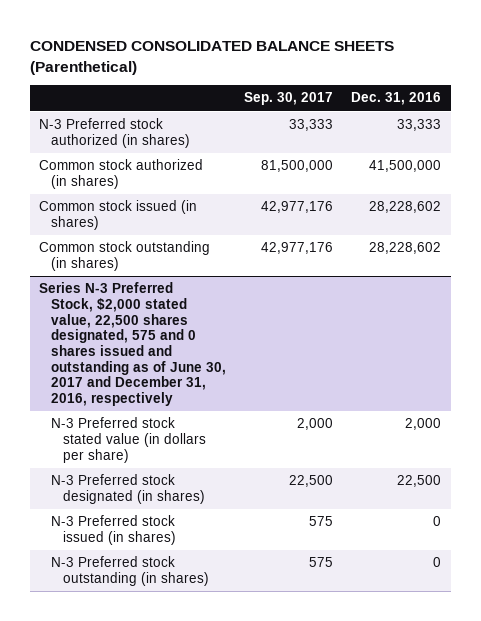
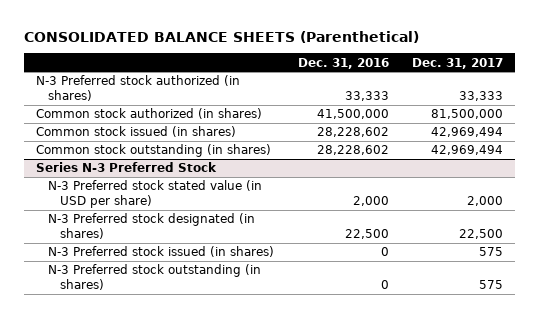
- CONDENSED CONSOLIDATED BALANCE SHEETS (Parenthetical)
+ CONSOLIDATED BALANCE SHEETS (Parenthetical)
- | Sep. 30, 2017 | Dec. 31, 2016
+ | Dec. 31, 2016 | Dec. 31, 2017
- Series N-3 Preferred Stock, $2,000 stated value, 22,500 shares designated, 575 and 0 shares issued and outstanding as of June 30, 2017 and December 31, 2016, respectively
- N-3 Preferred stock stated value (in dollars per share) | 2,000 | 2,000
+ Series N-3 Preferred Stock
+ N-3 Preferred stock stated value (in USD per share) | 2,000 | 2,000

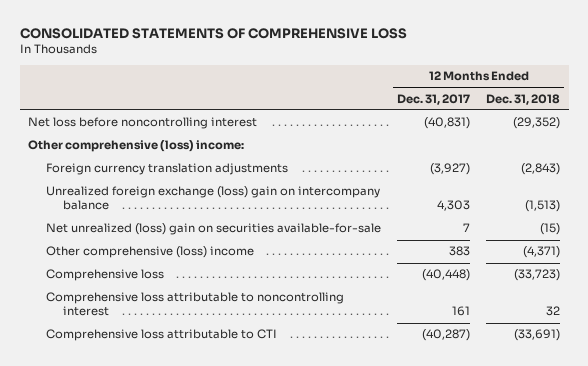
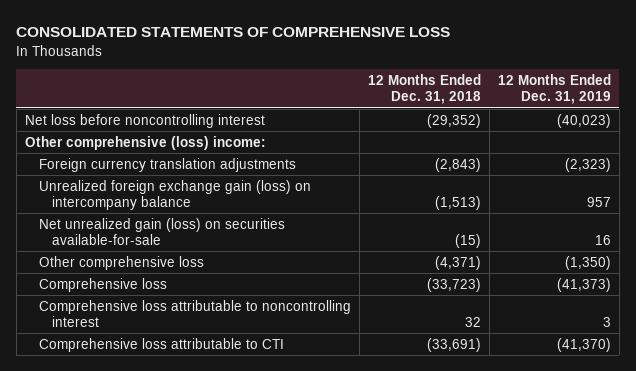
- | 12 Months Ended Dec. 31, 2017 | 12 Months Ended Dec. 31, 2018
+ | 12 Months Ended Dec. 31, 2018 | 12 Months Ended Dec. 31, 2019
- Unrealized foreign exchange (loss) gain on intercompany balance | 4,303 | (1,513)
- Net unrealized (loss) gain on securities available-for-sale | 7 | (15)
- Other comprehensive (loss) income | 383 | (4,371)
+ Unrealized foreign exchange gain (loss) on intercompany balance | (1,513) | 957
+ Net unrealized gain (loss) on securities available-for-sale | (15) | 16
+ Other comprehensive loss | (4,371) | (1,350)

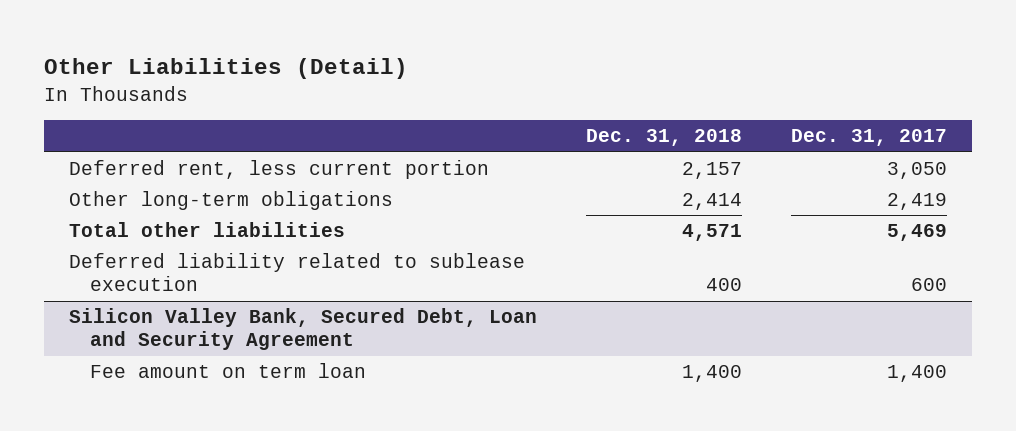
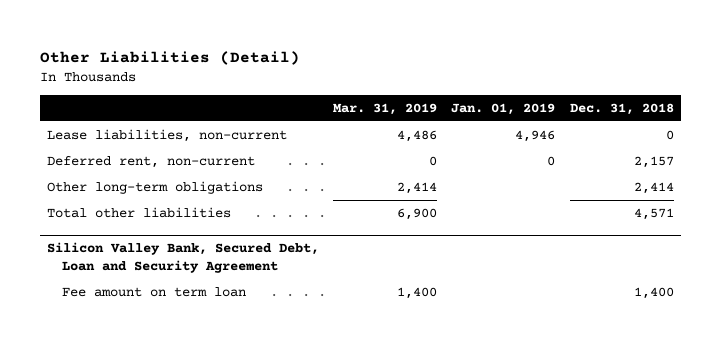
- | Dec. 31, 2018 | Dec. 31, 2017
+ | Mar. 31, 2019 | Jan. 01, 2019 | Dec. 31, 2018
- Deferred rent, less current portion | 2,157 | 3,050
+ Lease liabilities, non-current | 4,486 | 4,946 | 0
+ Deferred rent, non-current | 0 | 0 | 2,157
- Deferred liability related to sublease execution | 400 | 600

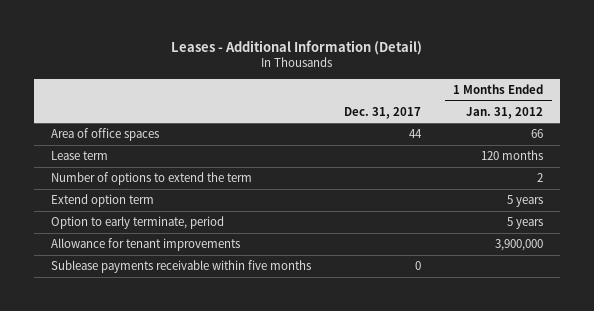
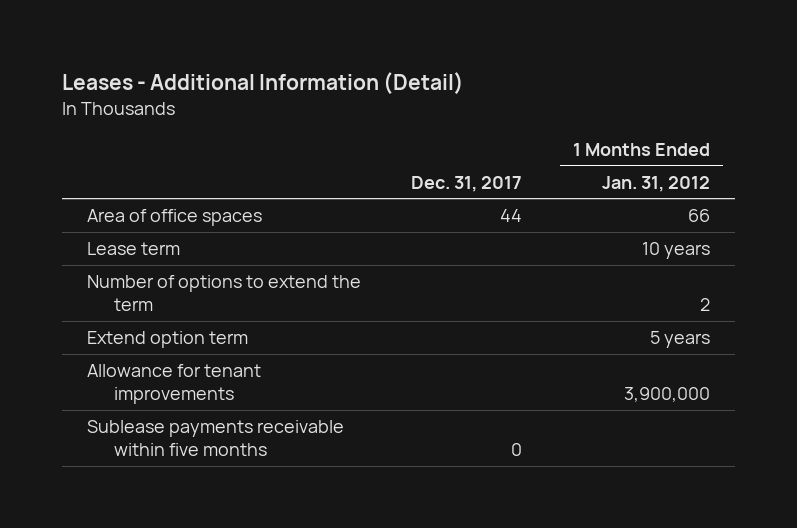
- Lease term | | 120 months
+ Lease term | | 10 years
- Option to early terminate, period | | 5 years

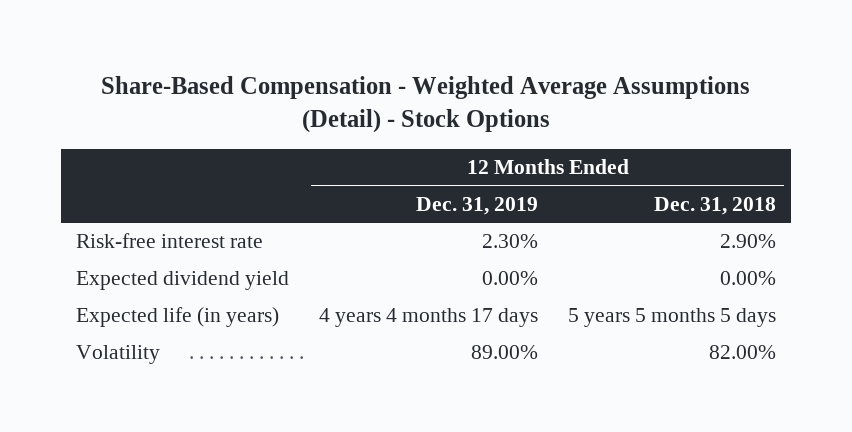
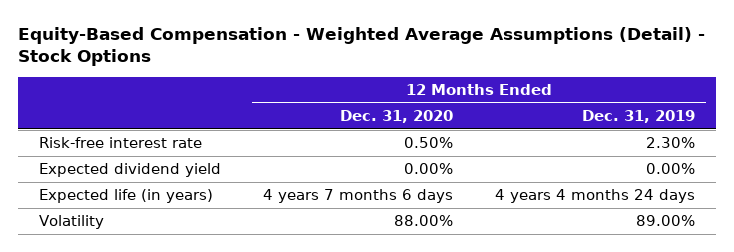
- Share-Based Compensation - Weighted Average Assumptions (Detail) - Stock Options
+ Equity-Based Compensation - Weighted Average Assumptions (Detail) - Stock Options
- | 12 Months Ended Dec. 31, 2019 | 12 Months Ended Dec. 31, 2018
+ | 12 Months Ended Dec. 31, 2020 | 12 Months Ended Dec. 31, 2019
- Expected life (in years) | 4 years 4 months 17 days | 5 years 5 months 5 days
+ Expected life (in years) | 4 years 7 months 6 days | 4 years 4 months 24 days

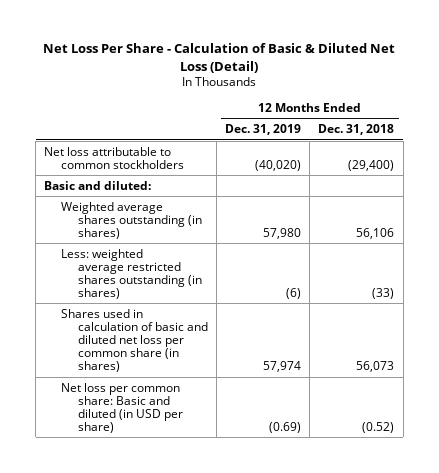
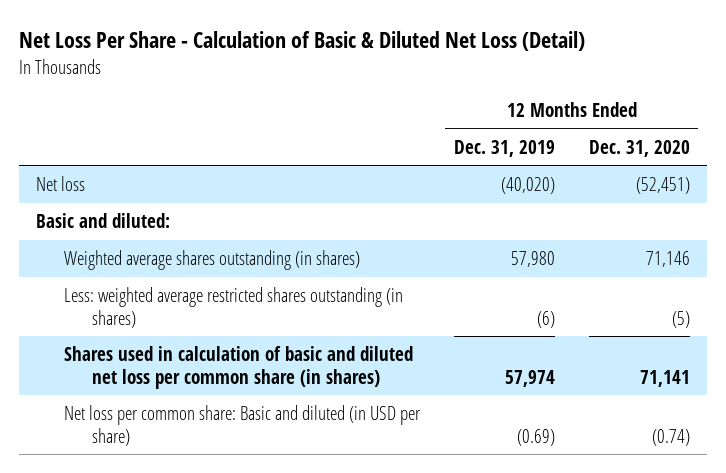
- | 12 Months Ended Dec. 31, 2019 | 12 Months Ended Dec. 31, 2018
+ | 12 Months Ended Dec. 31, 2019 | 12 Months Ended Dec. 31, 2020
- Net loss attributable to common stockholders | (40,020) | (29,400)
+ Net loss | (40,020) | (52,451)

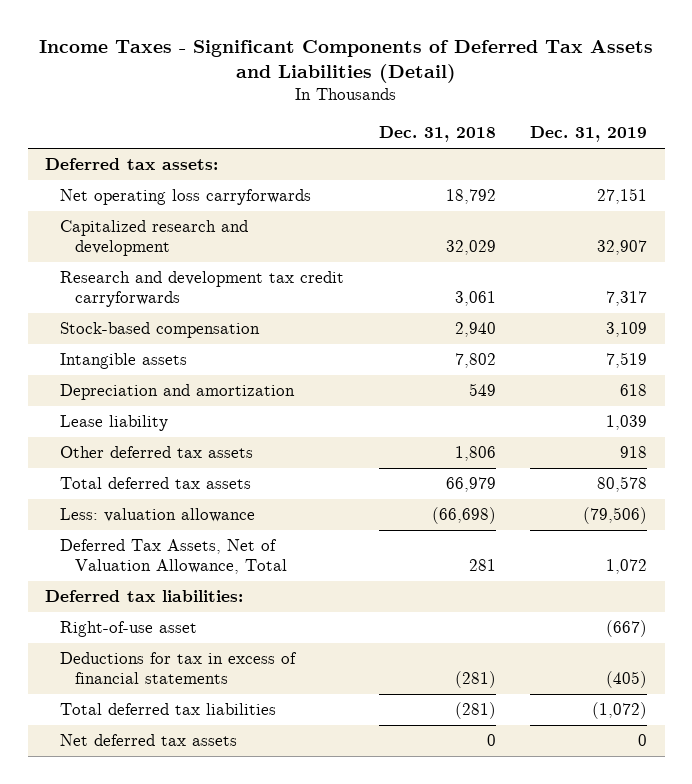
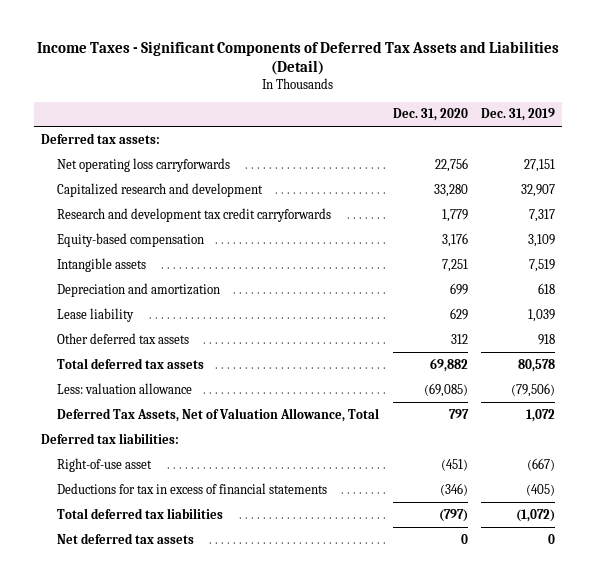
- | Dec. 31, 2018 | Dec. 31, 2019
+ | Dec. 31, 2020 | Dec. 31, 2019
- Stock-based compensation | 2,940 | 3,109
+ Equity-based compensation | 3,176 | 3,109

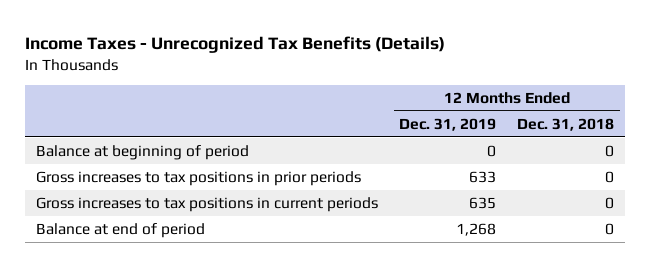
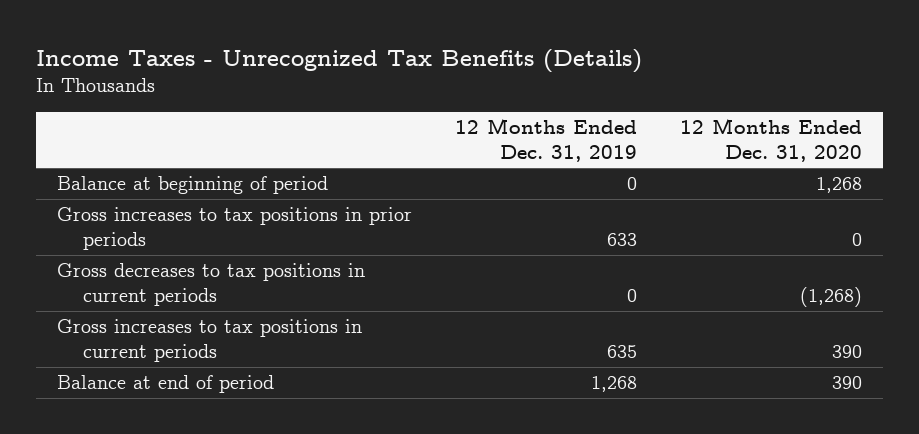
- | 12 Months Ended Dec. 31, 2019 | 12 Months Ended Dec. 31, 2018
+ | 12 Months Ended Dec. 31, 2019 | 12 Months Ended Dec. 31, 2020
+ Gross decreases to tax positions in current periods | 0 | (1,268)

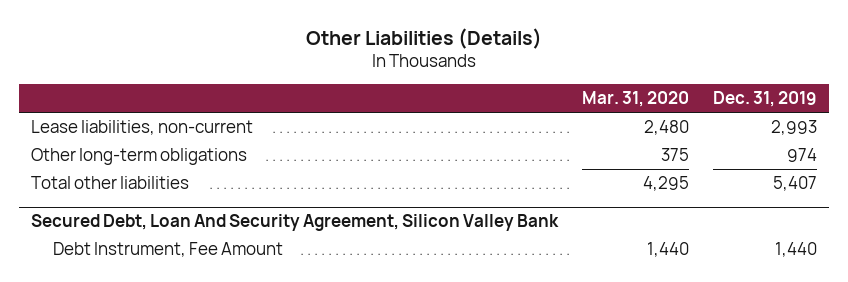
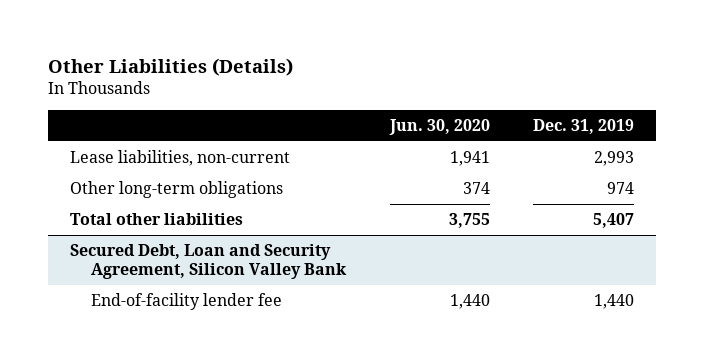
- | Mar. 31, 2020 | Dec. 31, 2019
+ | Jun. 30, 2020 | Dec. 31, 2019
- Secured Debt, Loan And Security Agreement, Silicon Valley Bank
- Debt Instrument, Fee Amount | 1,440 | 1,440
+ Secured Debt, Loan and Security Agreement, Silicon Valley Bank
+ End-of-facility lender fee | 1,440 | 1,440

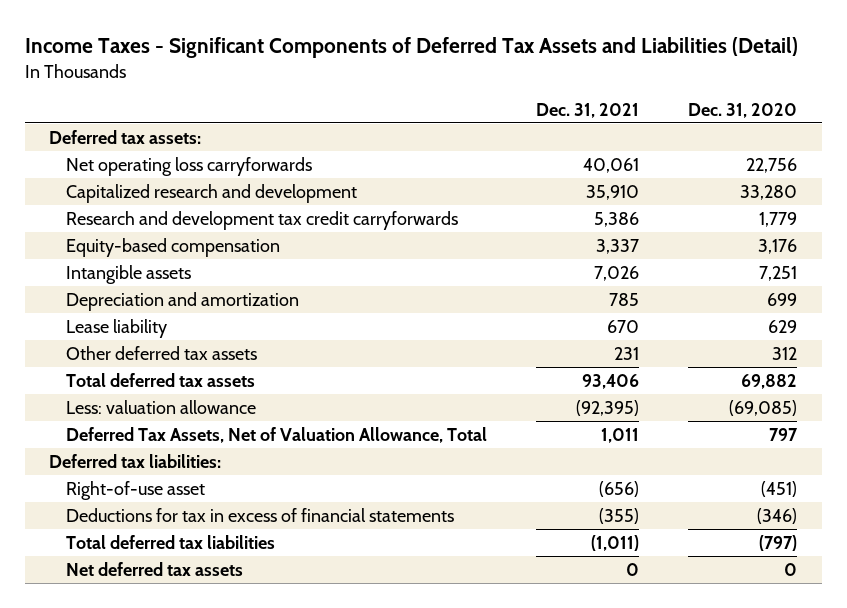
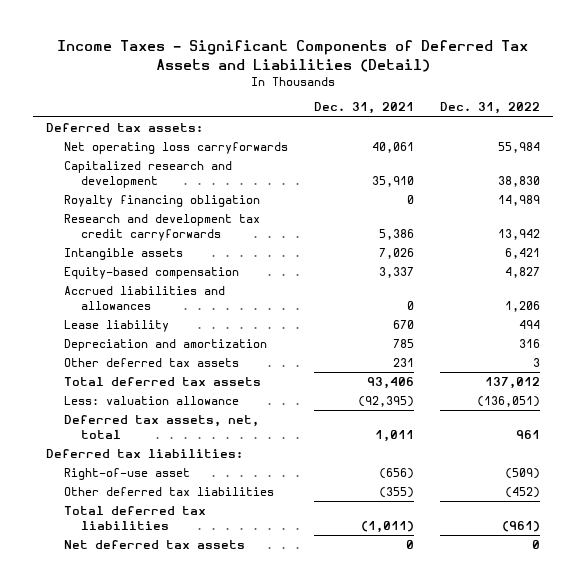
- | Dec. 31, 2021 | Dec. 31, 2020
+ | Dec. 31, 2021 | Dec. 31, 2022
+ Royalty financing obligation | 0 | 14,989
moved down: Equity-based compensation | 3,337 | 4,827
+ Accrued liabilities and allowances | 0 | 1,206
moved down: Depreciation and amortization | 785 | 316
- Deferred Tax Assets, Net of Valuation Allowance, Total | 1,011 | 797
+ Deferred tax assets, net, total | 1,011 | 961
- Deductions for tax in excess of financial statements | (355) | (346)
+ Other deferred tax liabilities | (355) | (452)

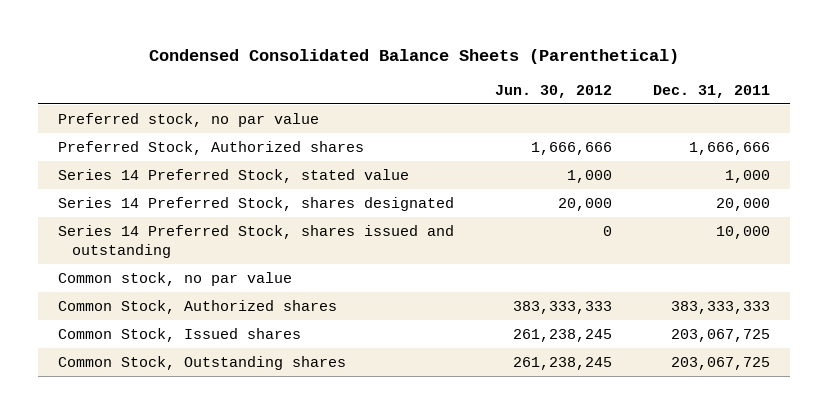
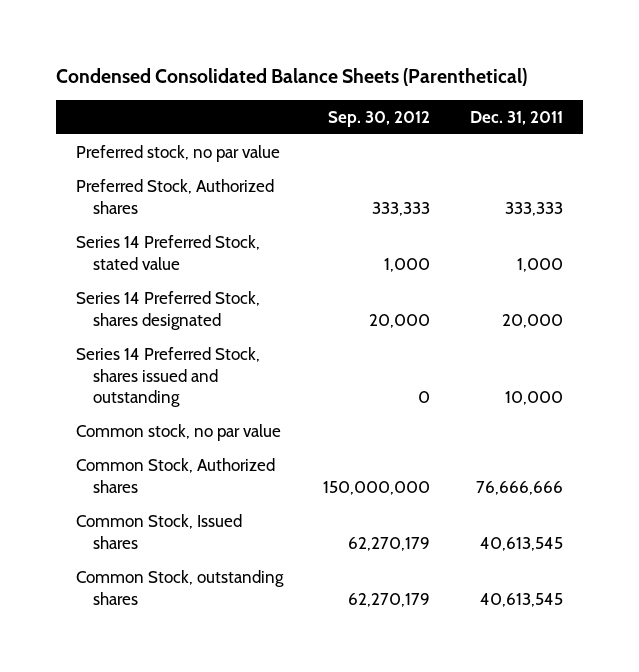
- | Jun. 30, 2012 | Dec. 31, 2011
+ | Sep. 30, 2012 | Dec. 31, 2011
- Preferred Stock, Authorized shares | 1,666,666 | 1,666,666
+ Preferred Stock, Authorized shares | 333,333 | 333,333
- Common Stock, Authorized shares | 383,333,333 | 383,333,333
- Common Stock, Issued shares | 261,238,245 | 203,067,725
- Common Stock, Outstanding shares | 261,238,245 | 203,067,725
+ Common Stock, Authorized shares | 150,000,000 | 76,666,666
+ Common Stock, Issued shares | 62,270,179 | 40,613,545
+ Common Stock, outstanding shares | 62,270,179 | 40,613,545

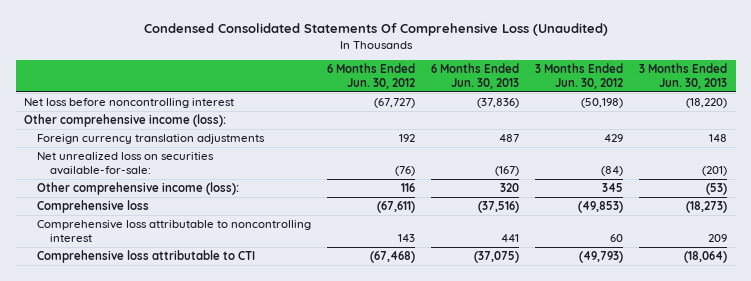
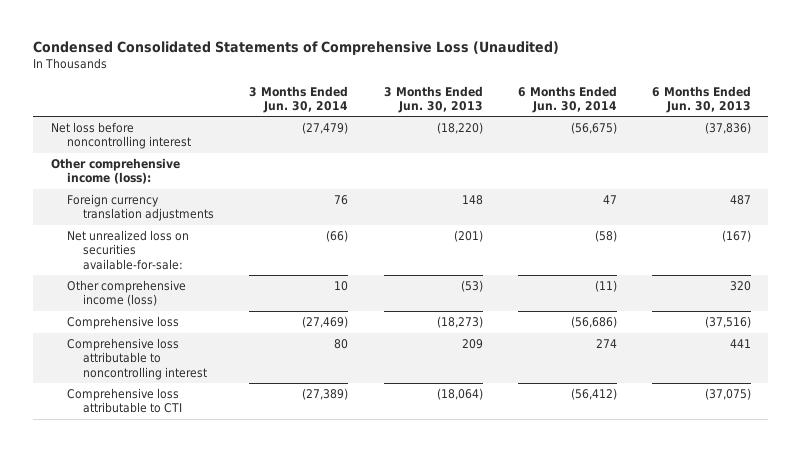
- Condensed Consolidated Statements Of Comprehensive Loss (Unaudited)
+ Condensed Consolidated Statements of Comprehensive Loss (Unaudited)
- | 6 Months Ended Jun. 30, 2012 | 6 Months Ended Jun. 30, 2013 | 3 Months Ended Jun. 30, 2012 | 3 Months Ended Jun. 30, 2013
+ | 3 Months Ended Jun. 30, 2014 | 3 Months Ended Jun. 30, 2013 | 6 Months Ended Jun. 30, 2014 | 6 Months Ended Jun. 30, 2013
- Other comprehensive income (loss): | 116 | 320 | 345 | (53)
+ Other comprehensive income (loss) | 10 | (53) | (11) | 320

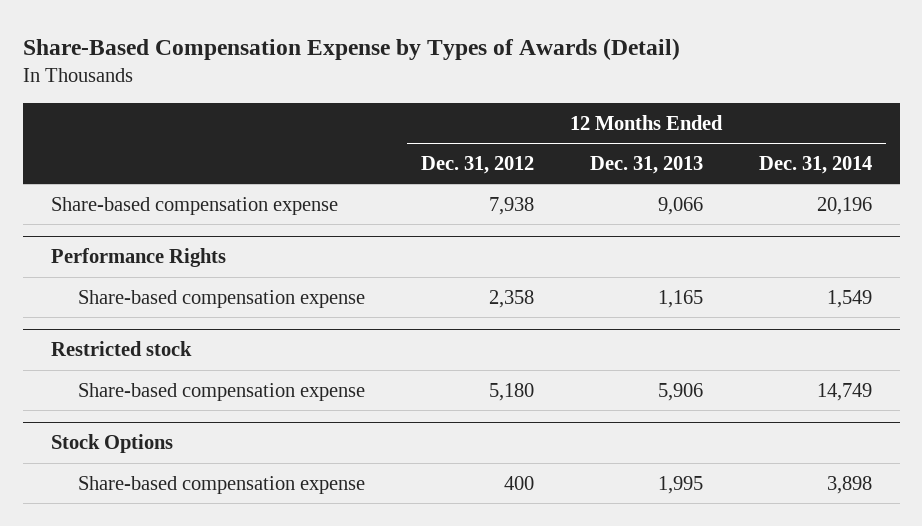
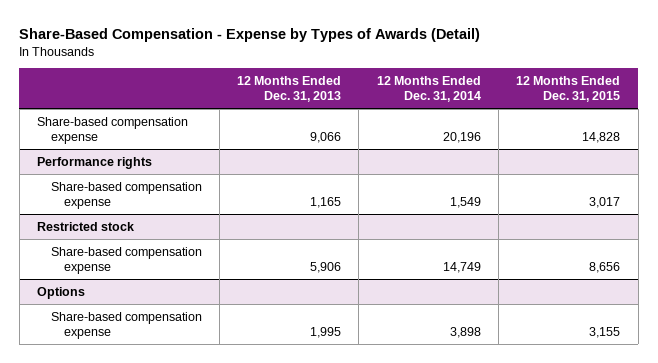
- Share-Based Compensation Expense by Types of Awards (Detail)
+ Share-Based Compensation - Expense by Types of Awards (Detail)
- | 12 Months Ended Dec. 31, 2012 | 12 Months Ended Dec. 31, 2013 | 12 Months Ended Dec. 31, 2014
+ | 12 Months Ended Dec. 31, 2013 | 12 Months Ended Dec. 31, 2014 | 12 Months Ended Dec. 31, 2015
- Performance Rights
+ Performance rights
- Stock Options
+ Options

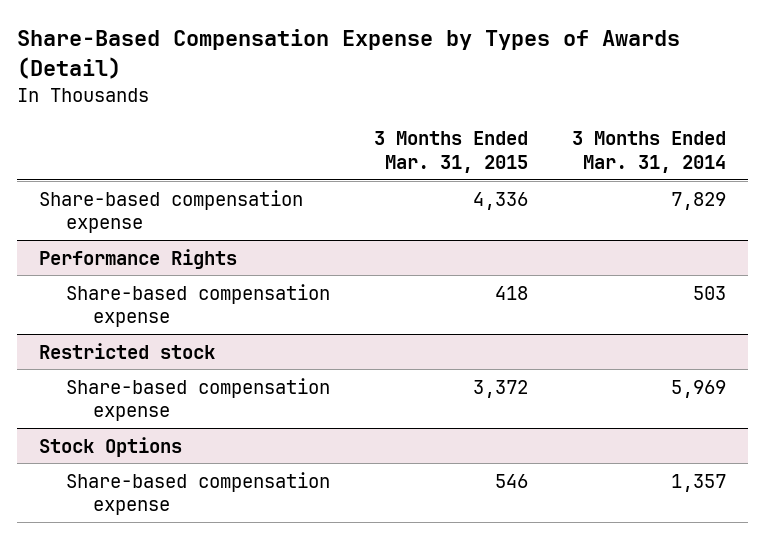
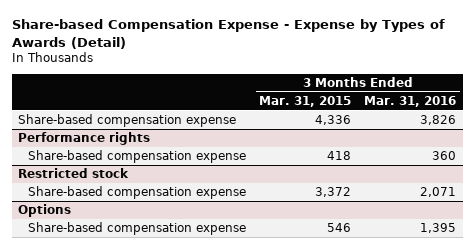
- Share-Based Compensation Expense by Types of Awards (Detail)
+ Share-based Compensation Expense - Expense by Types of Awards (Detail)
- | 3 Months Ended Mar. 31, 2015 | 3 Months Ended Mar. 31, 2014
+ | 3 Months Ended Mar. 31, 2015 | 3 Months Ended Mar. 31, 2016
- Performance Rights
+ Performance rights
- Stock Options
+ Options

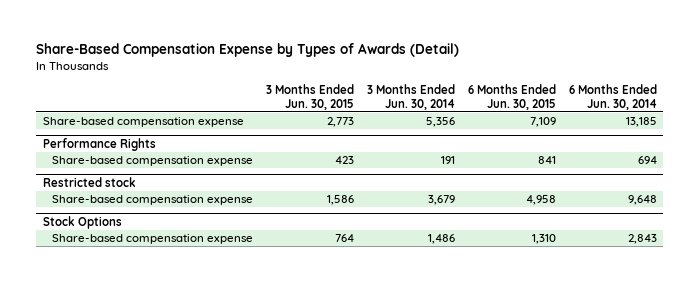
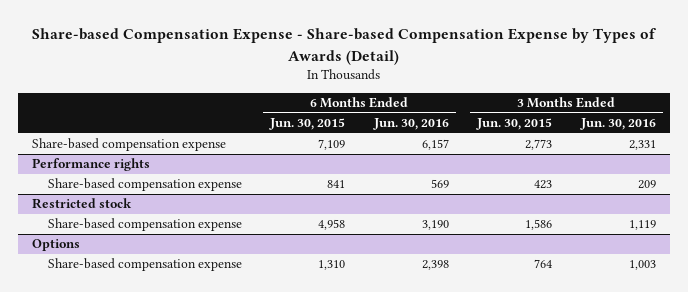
- Share-Based Compensation Expense by Types of Awards (Detail)
+ Share-based Compensation Expense - Share-based Compensation Expense by Types of Awards (Detail)
- | 3 Months Ended Jun. 30, 2015 | 3 Months Ended Jun. 30, 2014 | 6 Months Ended Jun. 30, 2015 | 6 Months Ended Jun. 30, 2014
+ | 6 Months Ended Jun. 30, 2015 | 6 Months Ended Jun. 30, 2016 | 3 Months Ended Jun. 30, 2015 | 3 Months Ended Jun. 30, 2016
- Performance Rights
+ Performance rights
- Stock Options
+ Options

